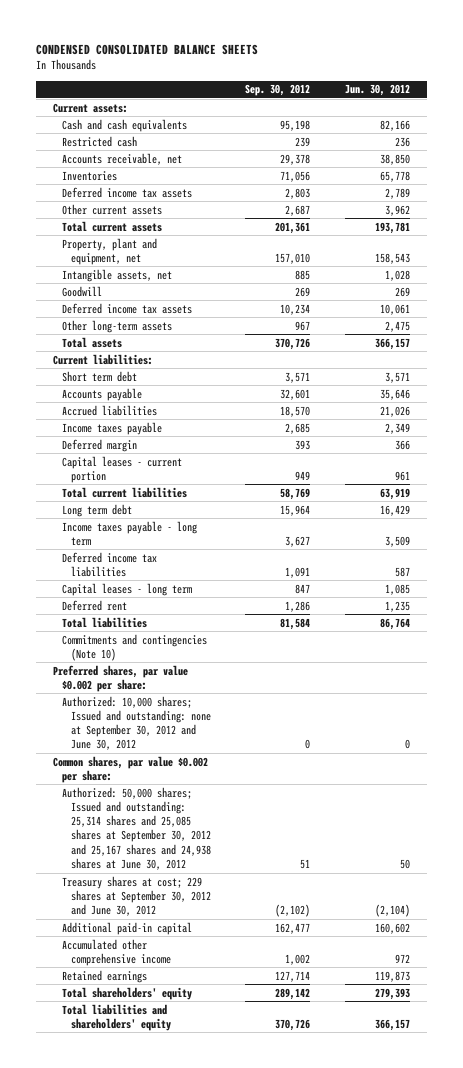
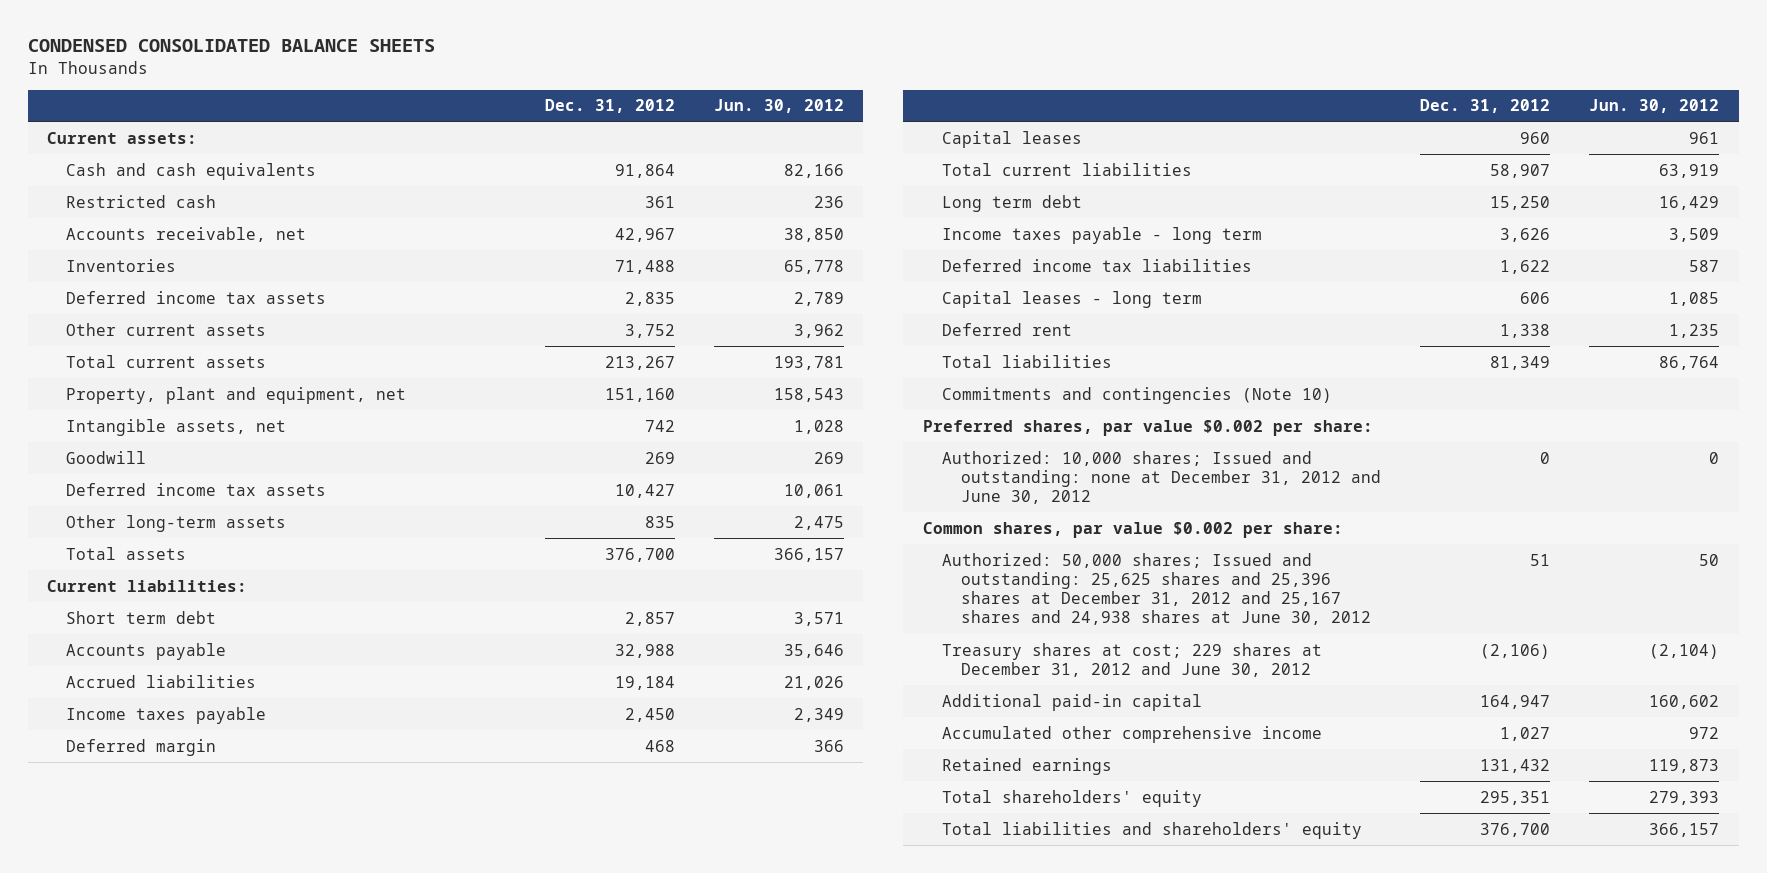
- | Sep. 30, 2012 | Jun. 30, 2012
+ | Dec. 31, 2012 | Jun. 30, 2012
- Capital leases - current portion | 949 | 961
+ Capital leases | 960 | 961
- Authorized: 10,000 shares; Issued and outstanding: none at September 30, 2012 and June 30, 2012 | 0 | 0
+ Authorized: 10,000 shares; Issued and outstanding: none at December 31, 2012 and June 30, 2012 | 0 | 0
- Authorized: 50,000 shares; Issued and outstanding: 25,314 shares and 25,085 shares at September 30, 2012 and 25,167 shares and 24,938 shares at June 30, 2012 | 51 | 50
- Treasury shares at cost; 229 shares at September 30, 2012 and June 30, 2012 | (2,102) | (2,104)
+ Authorized: 50,000 shares; Issued and outstanding: 25,625 shares and 25,396 shares at December 31, 2012 and 25,167 shares and 24,938 shares at June 30, 2012 | 51 | 50
+ Treasury shares at cost; 229 shares at December 31, 2012 and June 30, 2012 | (2,106) | (2,104)

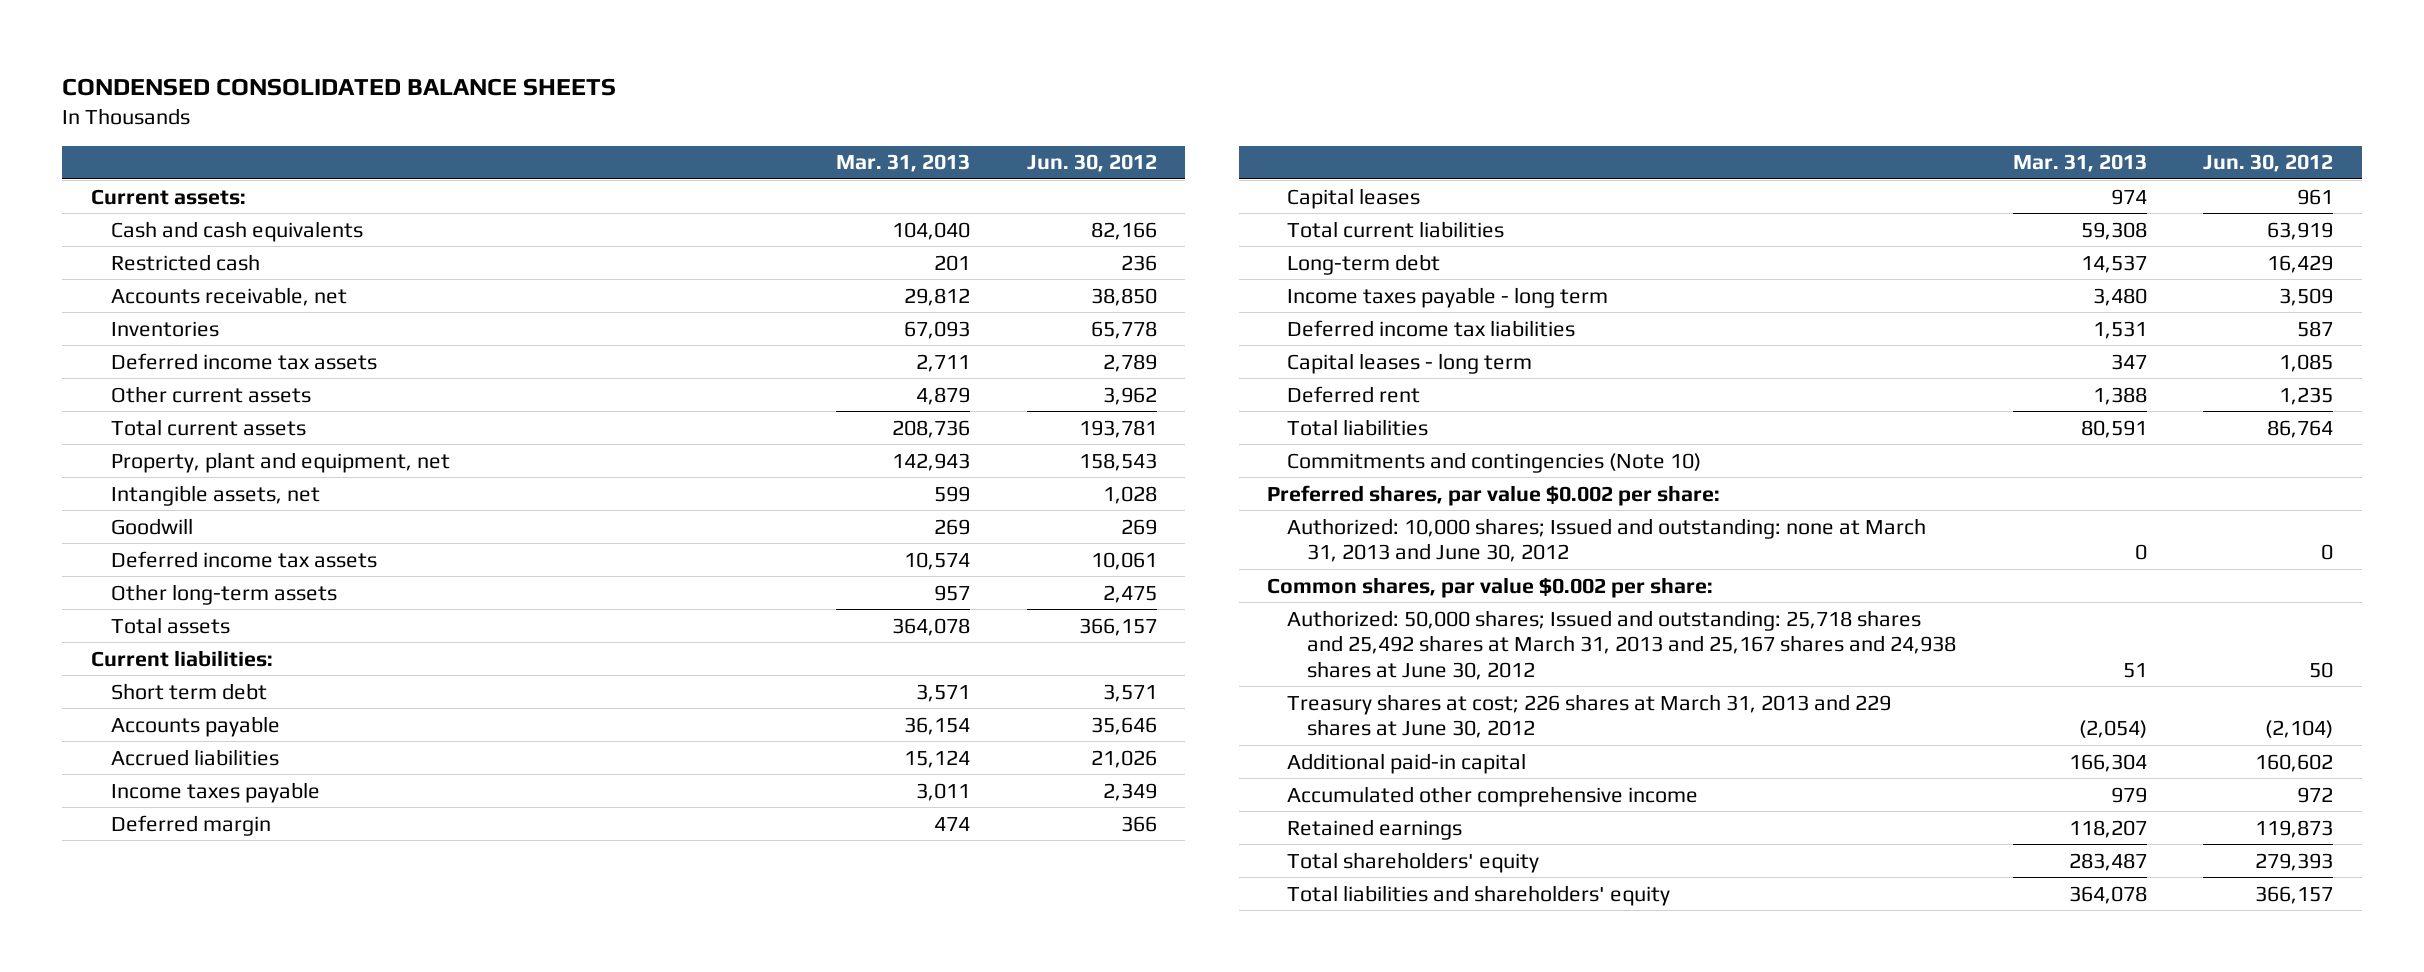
- | Dec. 31, 2012 | Jun. 30, 2012
+ | Mar. 31, 2013 | Jun. 30, 2012
- Long term debt | 15,250 | 16,429
+ Long-term debt | 14,537 | 16,429
- Authorized: 10,000 shares; Issued and outstanding: none at December 31, 2012 and June 30, 2012 | 0 | 0
+ Authorized: 10,000 shares; Issued and outstanding: none at March 31, 2013 and June 30, 2012 | 0 | 0
- Authorized: 50,000 shares; Issued and outstanding: 25,625 shares and 25,396 shares at December 31, 2012 and 25,167 shares and 24,938 shares at June 30, 2012 | 51 | 50
- Treasury shares at cost; 229 shares at December 31, 2012 and June 30, 2012 | (2,106) | (2,104)
+ Authorized: 50,000 shares; Issued and outstanding: 25,718 shares and 25,492 shares at March 31, 2013 and 25,167 shares and 24,938 shares at June 30, 2012 | 51 | 50
+ Treasury shares at cost; 226 shares at March 31, 2013 and 229 shares at June 30, 2012 | (2,054) | (2,104)

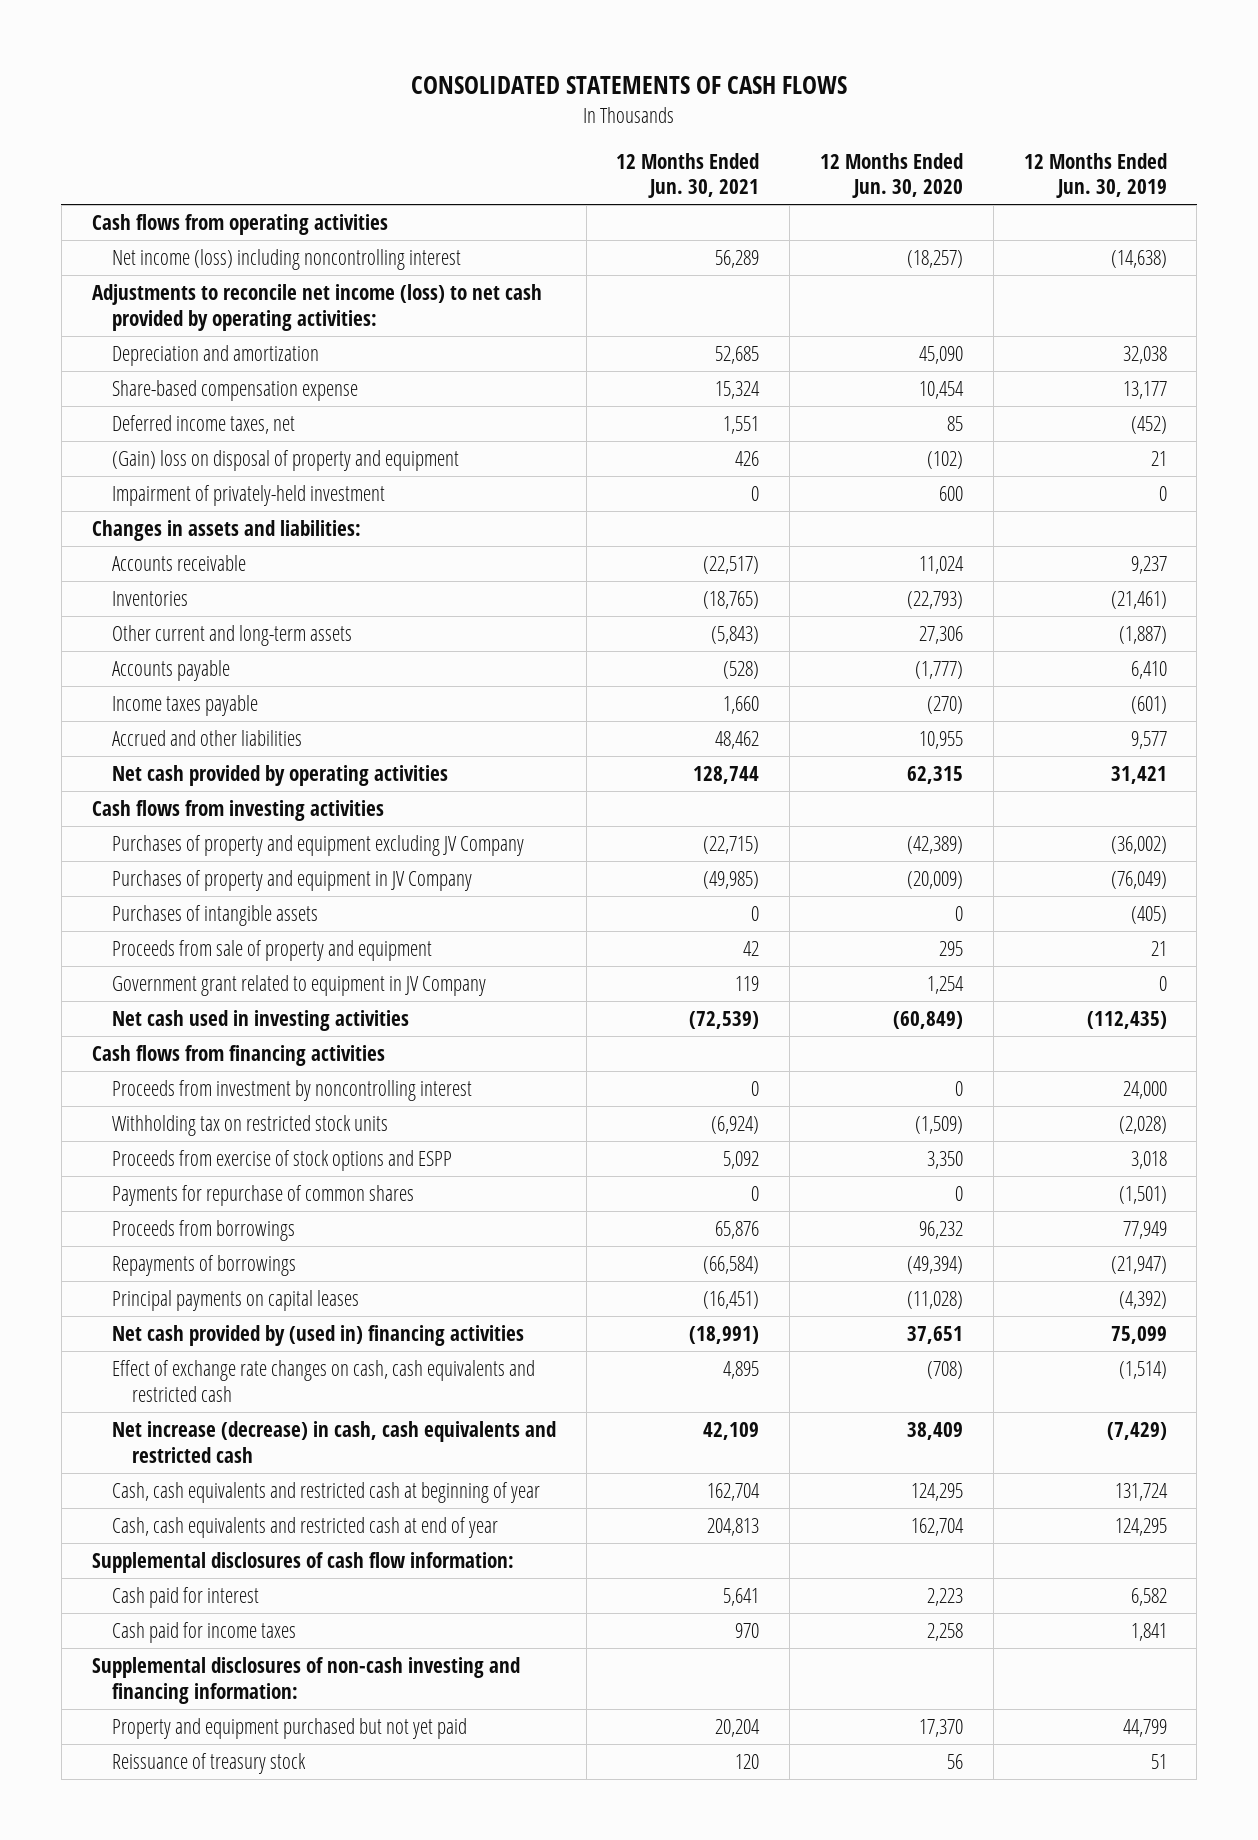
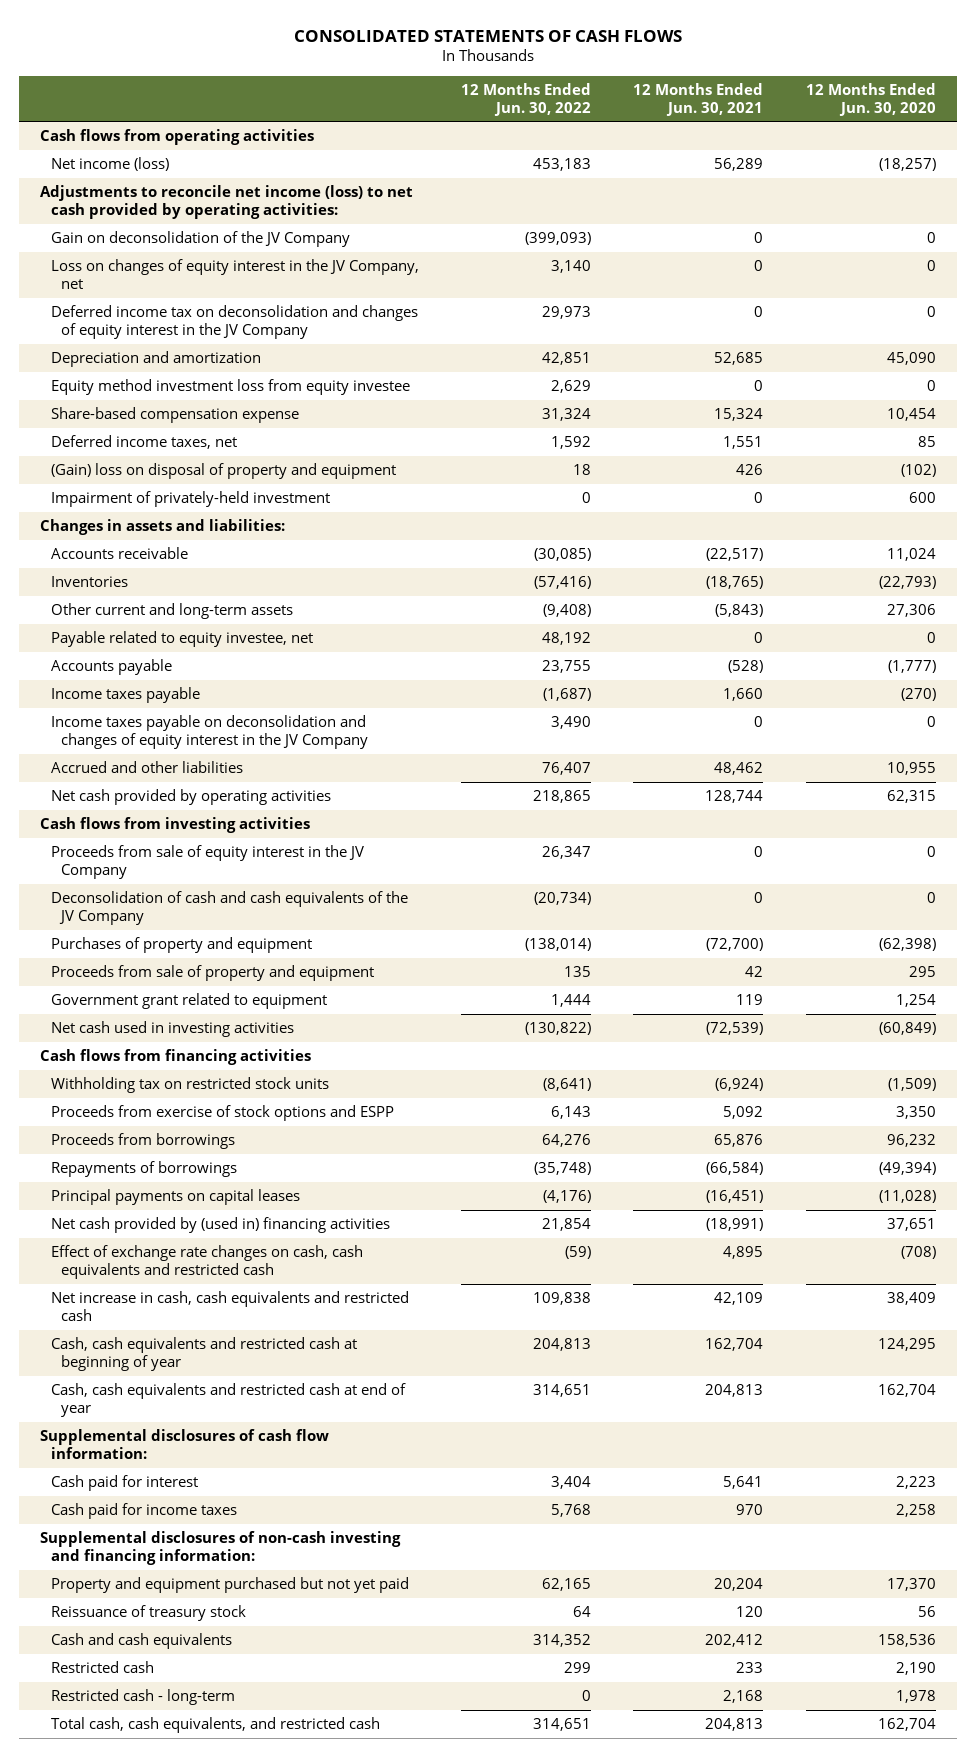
- | 12 Months Ended Jun. 30, 2021 | 12 Months Ended Jun. 30, 2020 | 12 Months Ended Jun. 30, 2019
+ | 12 Months Ended Jun. 30, 2022 | 12 Months Ended Jun. 30, 2021 | 12 Months Ended Jun. 30, 2020
- Net income (loss) including noncontrolling interest | 56,289 | (18,257) | (14,638)
+ Net income (loss) | 453,183 | 56,289 | (18,257)
+ Gain on deconsolidation of the JV Company | (399,093) | 0 | 0
+ Loss on changes of equity interest in the JV Company, net | 3,140 | 0 | 0
+ Deferred income tax on deconsolidation and changes of equity interest in the JV Company | 29,973 | 0 | 0
+ Equity method investment loss from equity investee | 2,629 | 0 | 0
+ Payable related to equity investee, net | 48,192 | 0 | 0
+ Income taxes payable on deconsolidation and changes of equity interest in the JV Company | 3,490 | 0 | 0
- Purchases of property and equipment excluding JV Company | (22,715) | (42,389) | (36,002)
- Purchases of property and equipment in JV Company | (49,985) | (20,009) | (76,049)
- Purchases of intangible assets | 0 | 0 | (405)
+ Proceeds from sale of equity interest in the JV Company | 26,347 | 0 | 0
+ Deconsolidation of cash and cash equivalents of the JV Company | (20,734) | 0 | 0
+ Purchases of property and equipment | (138,014) | (72,700) | (62,398)
- Government grant related to equipment in JV Company | 119 | 1,254 | 0
+ Government grant related to equipment | 1,444 | 119 | 1,254
- Proceeds from investment by noncontrolling interest | 0 | 0 | 24,000
- Payments for repurchase of common shares | 0 | 0 | (1,501)
- Net increase (decrease) in cash, cash equivalents and restricted cash | 42,109 | 38,409 | (7,429)
+ Net increase in cash, cash equivalents and restricted cash | 109,838 | 42,109 | 38,409
+ Cash and cash equivalents | 314,352 | 202,412 | 158,536
+ Restricted cash | 299 | 233 | 2,190
+ Restricted cash - long-term | 0 | 2,168 | 1,978
+ Total cash, cash equivalents, and restricted cash | 314,651 | 204,813 | 162,704

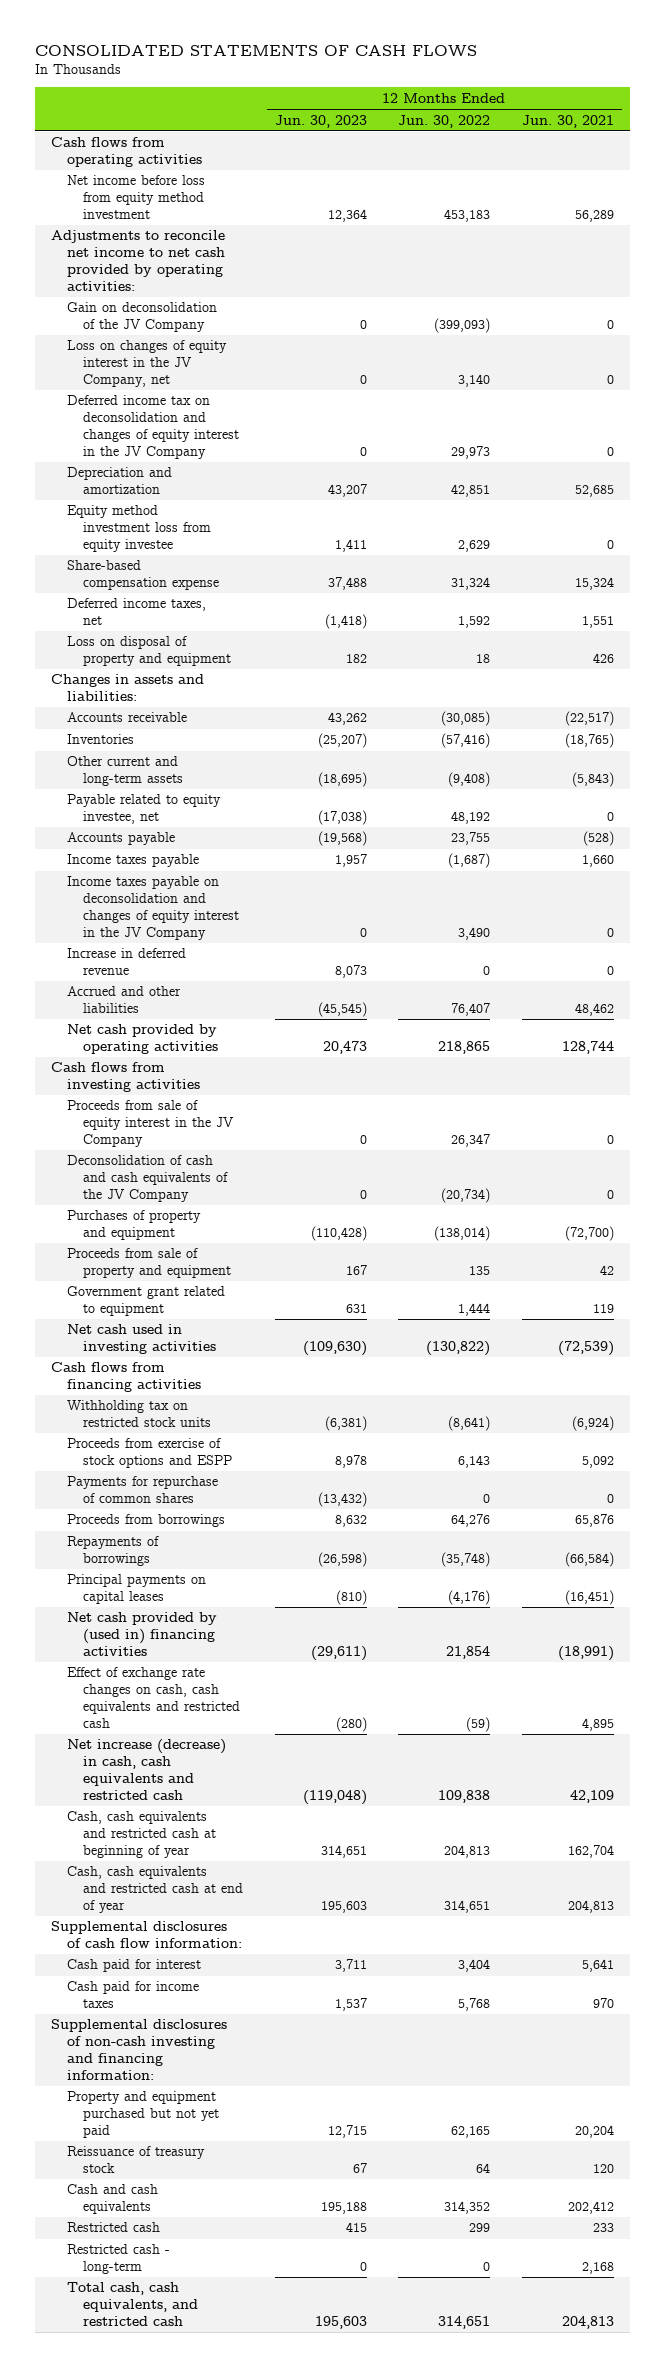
- | 12 Months Ended Jun. 30, 2022 | 12 Months Ended Jun. 30, 2021 | 12 Months Ended Jun. 30, 2020
+ | 12 Months Ended Jun. 30, 2023 | 12 Months Ended Jun. 30, 2022 | 12 Months Ended Jun. 30, 2021
- Net income (loss) | 453,183 | 56,289 | (18,257)
- Adjustments to reconcile net income (loss) to net cash provided by operating activities:
+ Net income before loss from equity method investment | 12,364 | 453,183 | 56,289
+ Adjustments to reconcile net income to net cash provided by operating activities:
- (Gain) loss on disposal of property and equipment | 18 | 426 | (102)
- Impairment of privately-held investment | 0 | 0 | 600
+ Loss on disposal of property and equipment | 182 | 18 | 426
+ Increase in deferred revenue | 8,073 | 0 | 0
+ Payments for repurchase of common shares | (13,432) | 0 | 0
- Net increase in cash, cash equivalents and restricted cash | 109,838 | 42,109 | 38,409
+ Net increase (decrease) in cash, cash equivalents and restricted cash | (119,048) | 109,838 | 42,109

